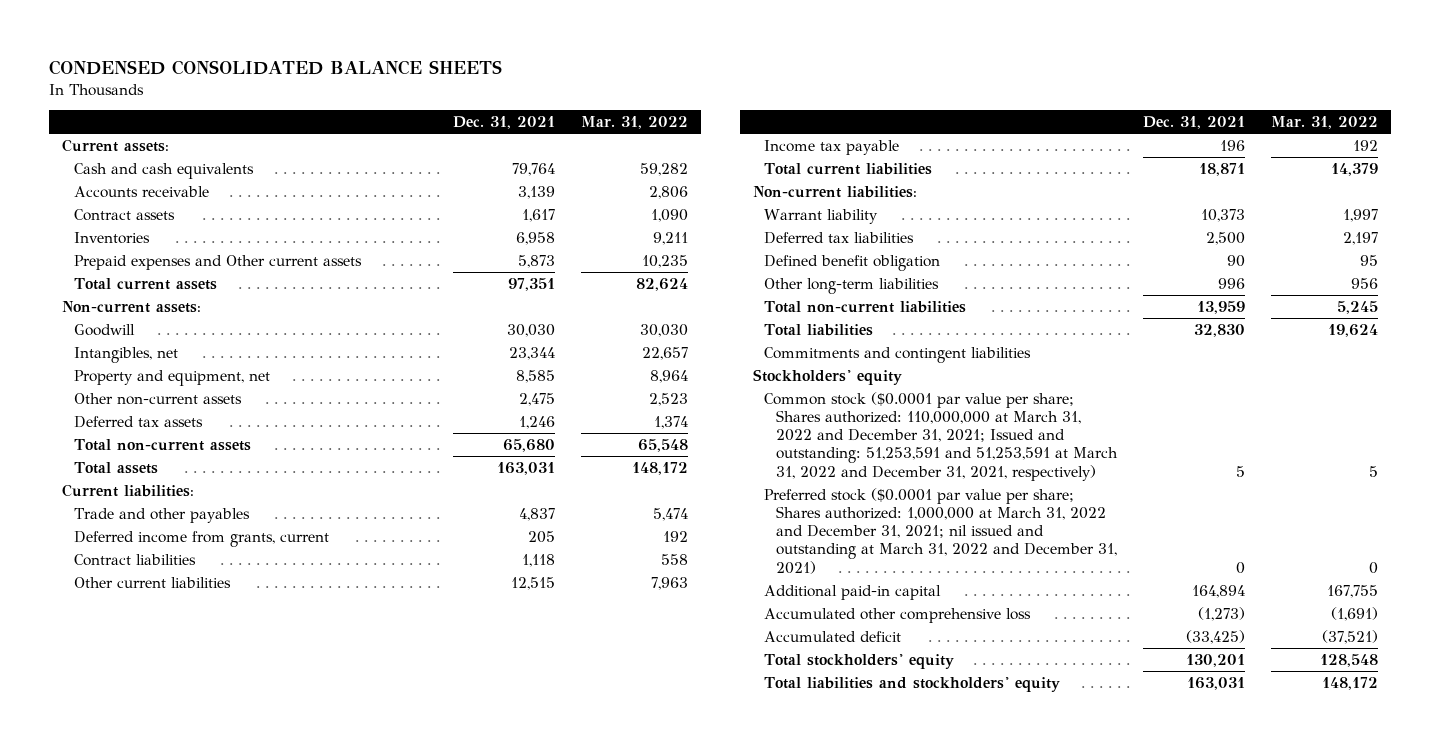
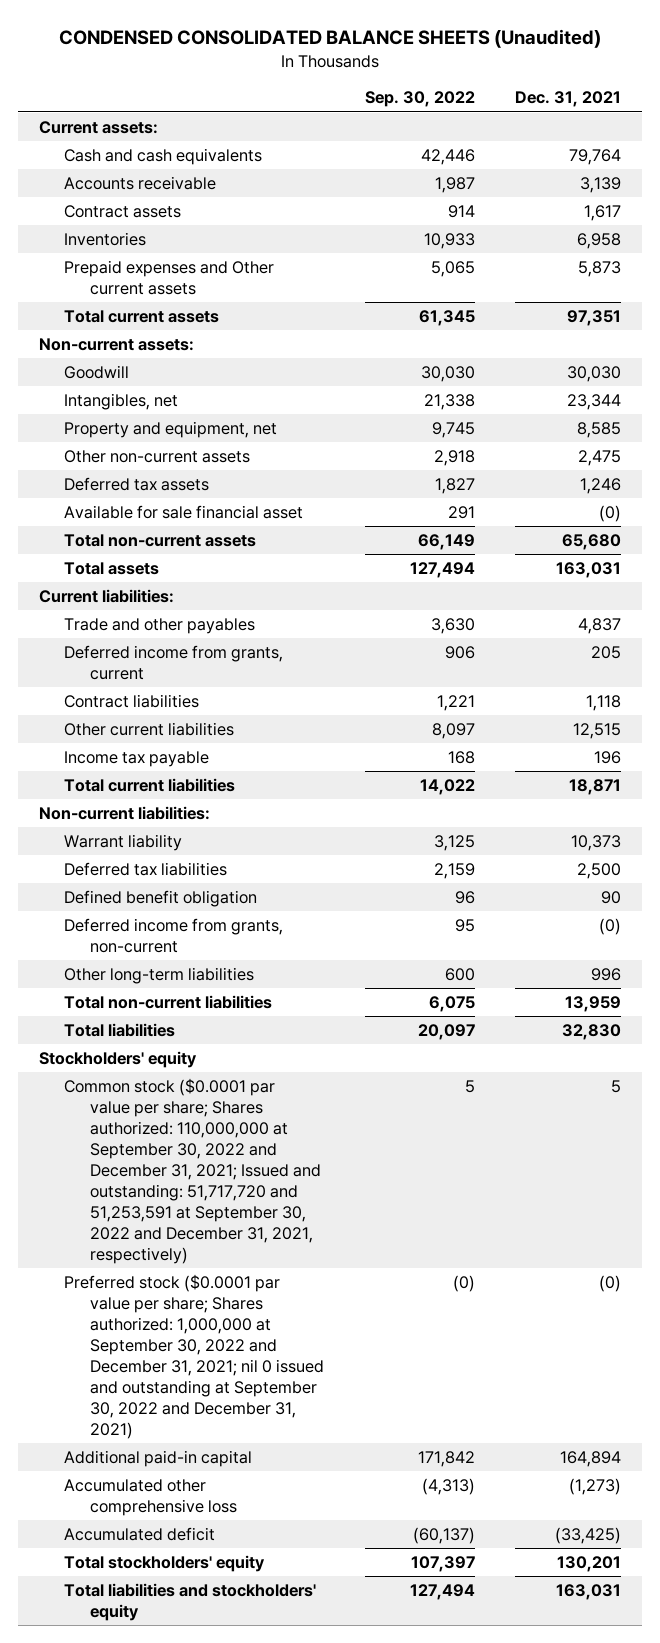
- CONDENSED CONSOLIDATED BALANCE SHEETS
+ CONDENSED CONSOLIDATED BALANCE SHEETS (Unaudited)
- | Dec. 31, 2021 | Mar. 31, 2022
+ | Sep. 30, 2022 | Dec. 31, 2021
+ Available for sale financial asset | 291 | (0)
+ Deferred income from grants, non-current | 95 | (0)
- Commitments and contingent liabilities
- Common stock ($0.0001 par value per share; Shares authorized: 110,000,000 at March 31, 2022 and December 31, 2021; Issued and outstanding: 51,253,591 and 51,253,591 at March 31, 2022 and December 31, 2021, respectively) | 5 | 5
- Preferred stock ($0.0001 par value per share; Shares authorized: 1,000,000 at March 31, 2022 and December 31, 2021; nil issued and outstanding at March 31, 2022 and December 31, 2021) | 0 | 0
+ Common stock ($0.0001 par value per share; Shares authorized: 110,000,000 at September 30, 2022 and December 31, 2021; Issued and outstanding: 51,717,720 and 51,253,591 at September 30, 2022 and December 31, 2021, respectively) | 5 | 5
+ Preferred stock ($0.0001 par value per share; Shares authorized: 1,000,000 at September 30, 2022 and December 31, 2021; nil 0 issued and outstanding at September 30, 2022 and December 31, 2021) | (0) | (0)

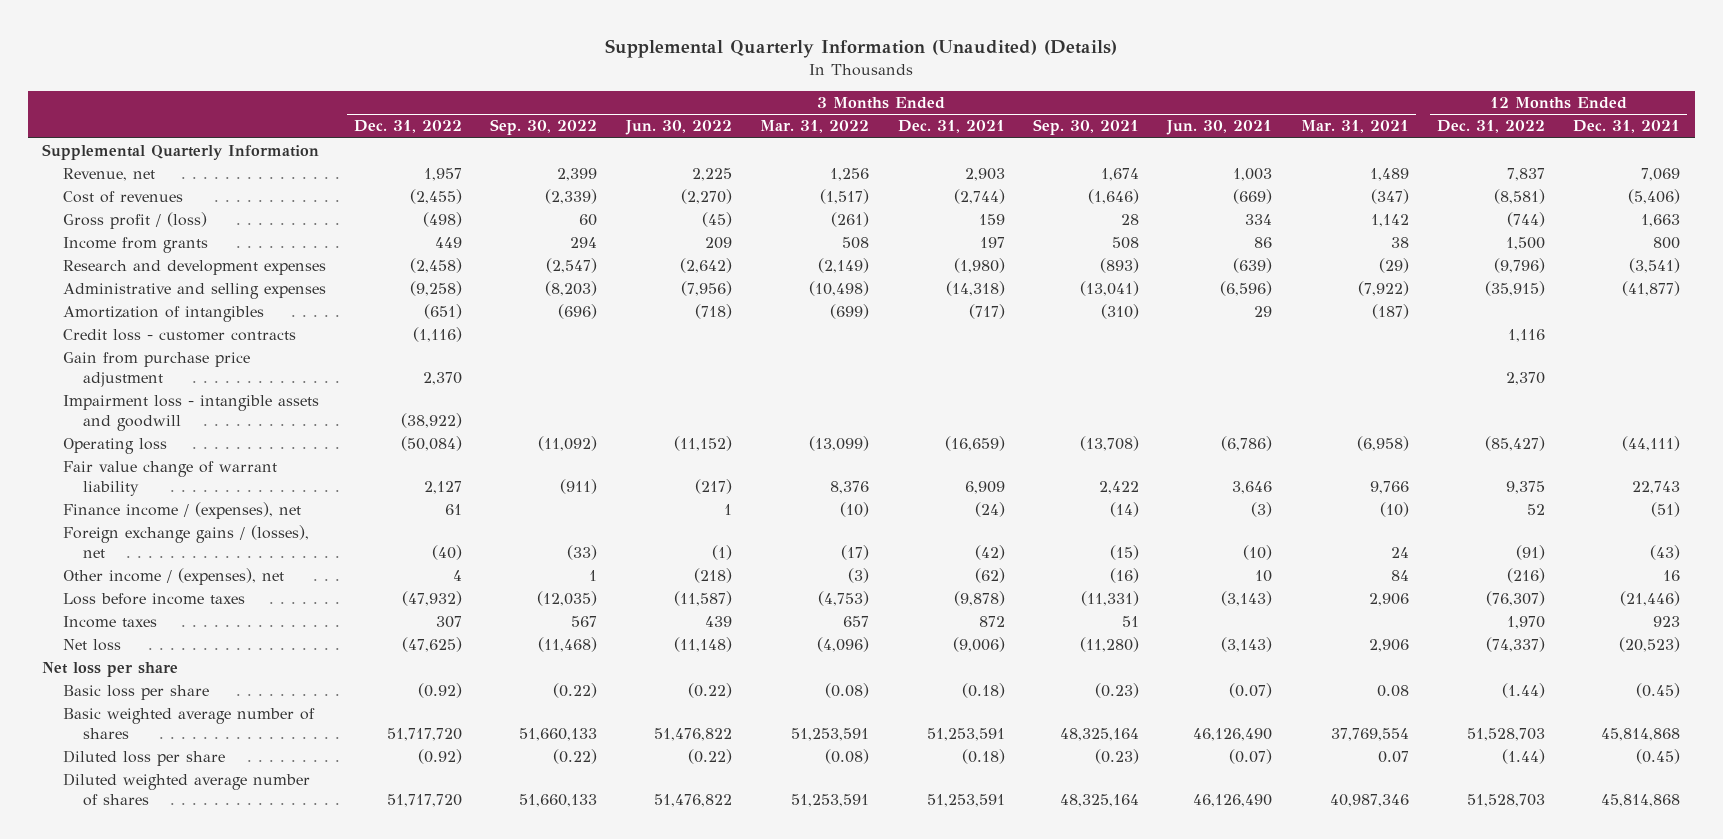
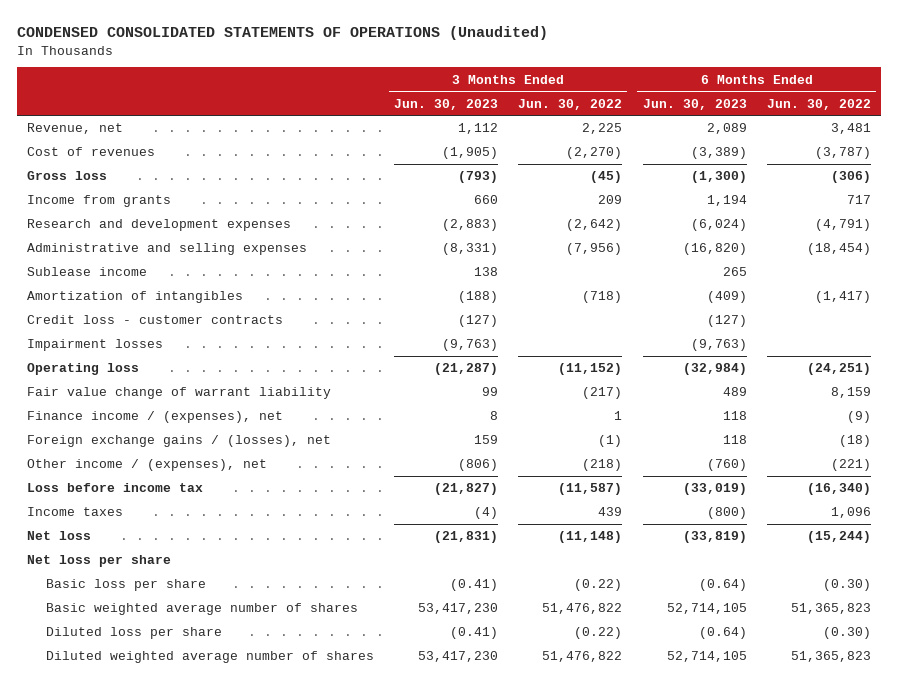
- Supplemental Quarterly Information (Unaudited) (Details)
+ CONDENSED CONSOLIDATED STATEMENTS OF OPERATIONS (Unaudited)
- | 3 Months Ended Dec. 31, 2022 | 3 Months Ended Sep. 30, 2022 | 3 Months Ended Jun. 30, 2022 | 3 Months Ended Mar. 31, 2022 | 3 Months Ended Dec. 31, 2021 | 3 Months Ended Sep. 30, 2021 | 3 Months Ended Jun. 30, 2021 | 3 Months Ended Mar. 31, 2021 | 12 Months Ended Dec. 31, 2022 | 12 Months Ended Dec. 31, 2021
+ | 3 Months Ended Jun. 30, 2023 | 3 Months Ended Jun. 30, 2022 | 6 Months Ended Jun. 30, 2023 | 6 Months Ended Jun. 30, 2022
- Supplemental Quarterly Information
- Gross profit / (loss) | (498) | 60 | (45) | (261) | 159 | 28 | 334 | 1,142 | (744) | 1,663
+ Gross loss | (793) | (45) | (1,300) | (306)
+ Sublease income | 138 | | 265 |
- Gain from purchase price adjustment | 2,370 | | | | | | | | 2,370 |
- Impairment loss - intangible assets and goodwill | (38,922) | | | | | | | | |
+ Impairment losses | (9,763) | | (9,763) |
- Loss before income taxes | (47,932) | (12,035) | (11,587) | (4,753) | (9,878) | (11,331) | (3,143) | 2,906 | (76,307) | (21,446)
+ Loss before income tax | (21,827) | (11,587) | (33,019) | (16,340)

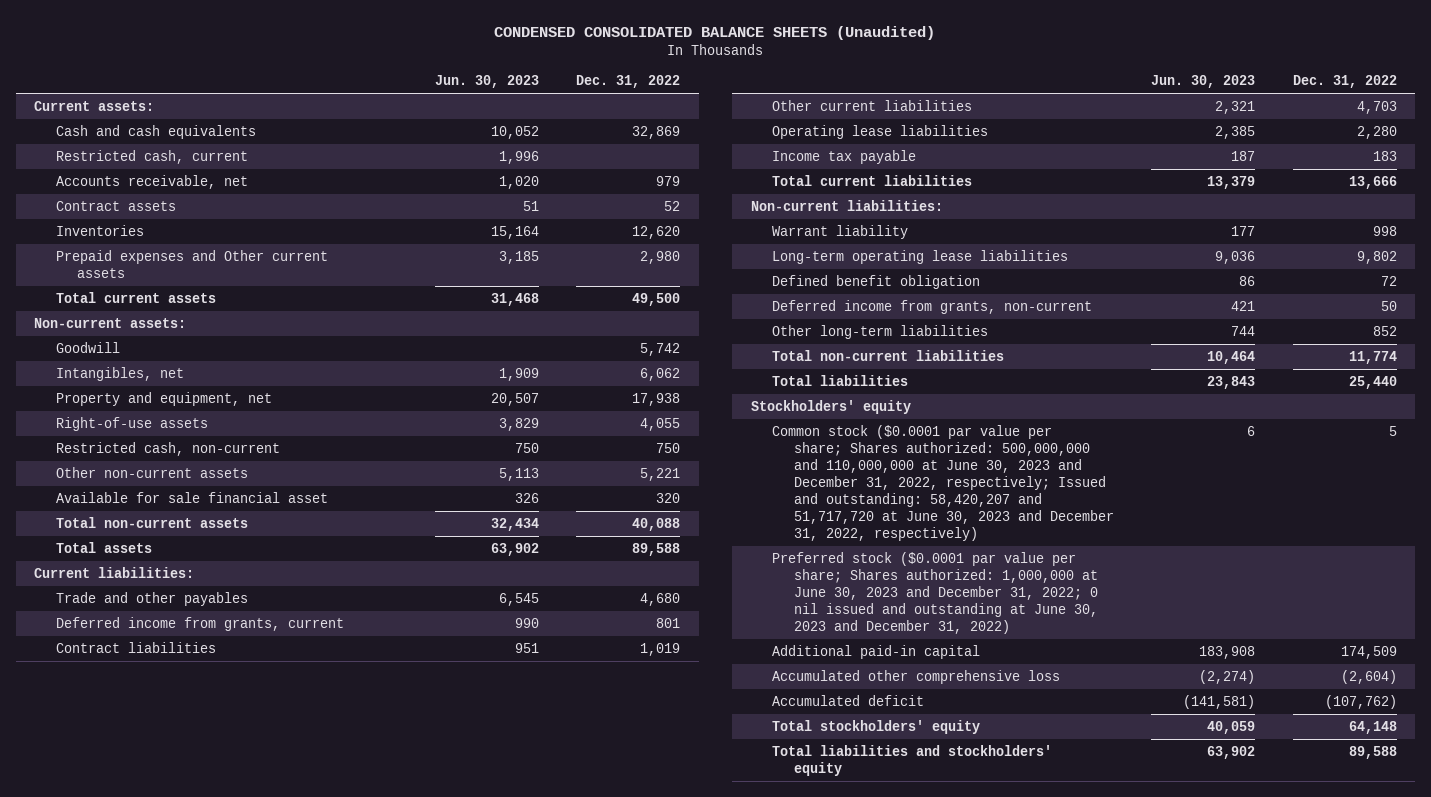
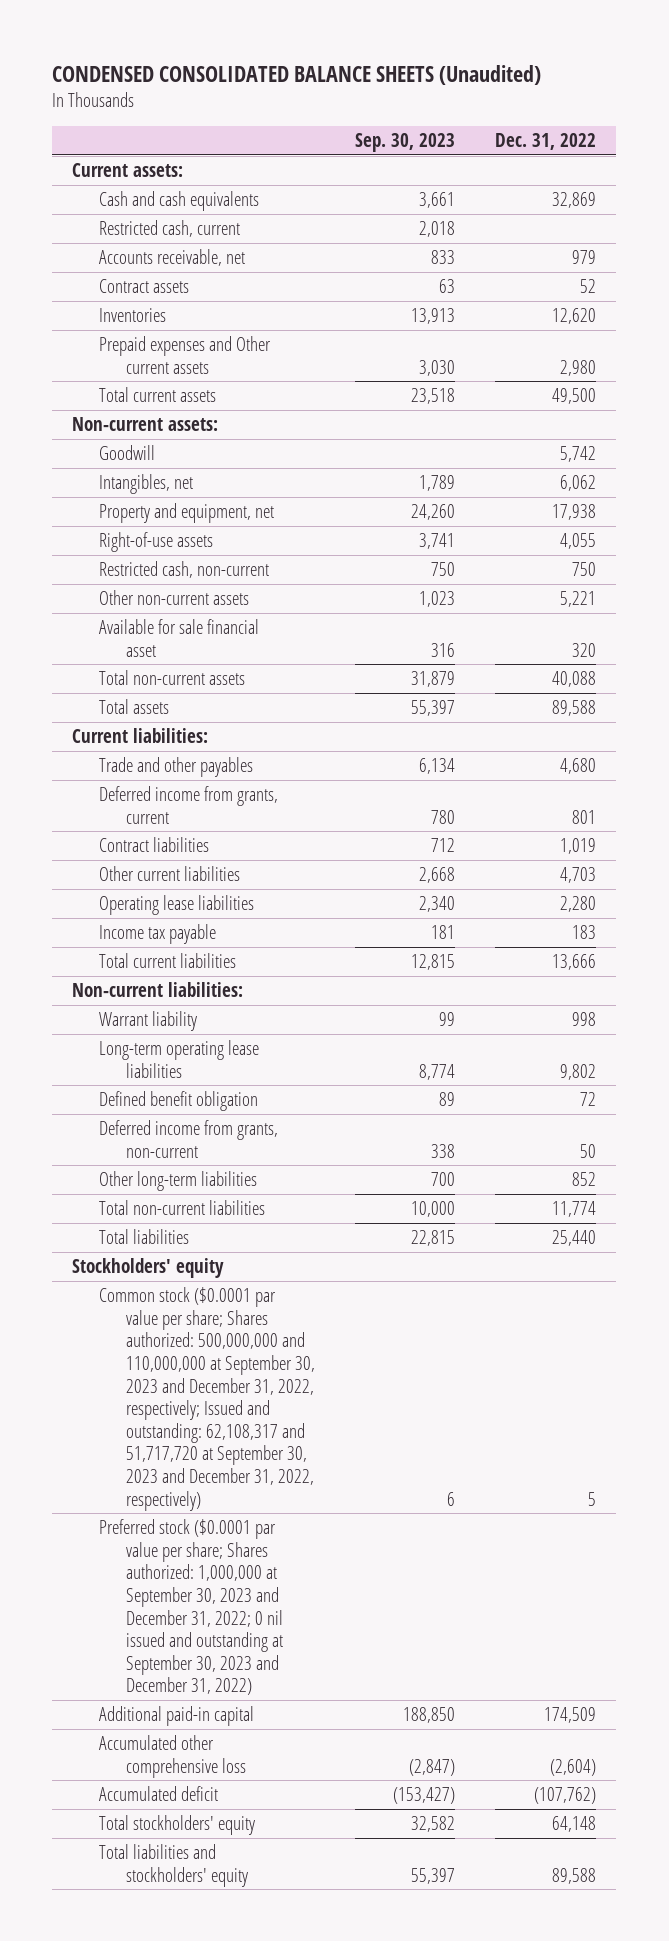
- | Jun. 30, 2023 | Dec. 31, 2022
+ | Sep. 30, 2023 | Dec. 31, 2022
- Common stock ($0.0001 par value per share; Shares authorized: 500,000,000 and 110,000,000 at June 30, 2023 and December 31, 2022, respectively; Issued and outstanding: 58,420,207 and 51,717,720 at June 30, 2023 and December 31, 2022, respectively) | 6 | 5
- Preferred stock ($0.0001 par value per share; Shares authorized: 1,000,000 at June 30, 2023 and December 31, 2022; 0 nil issued and outstanding at June 30, 2023 and December 31, 2022)
+ Common stock ($0.0001 par value per share; Shares authorized: 500,000,000 and 110,000,000 at September 30, 2023 and December 31, 2022, respectively; Issued and outstanding: 62,108,317 and 51,717,720 at September 30, 2023 and December 31, 2022, respectively) | 6 | 5
+ Preferred stock ($0.0001 par value per share; Shares authorized: 1,000,000 at September 30, 2023 and December 31, 2022; 0 nil issued and outstanding at September 30, 2023 and December 31, 2022)

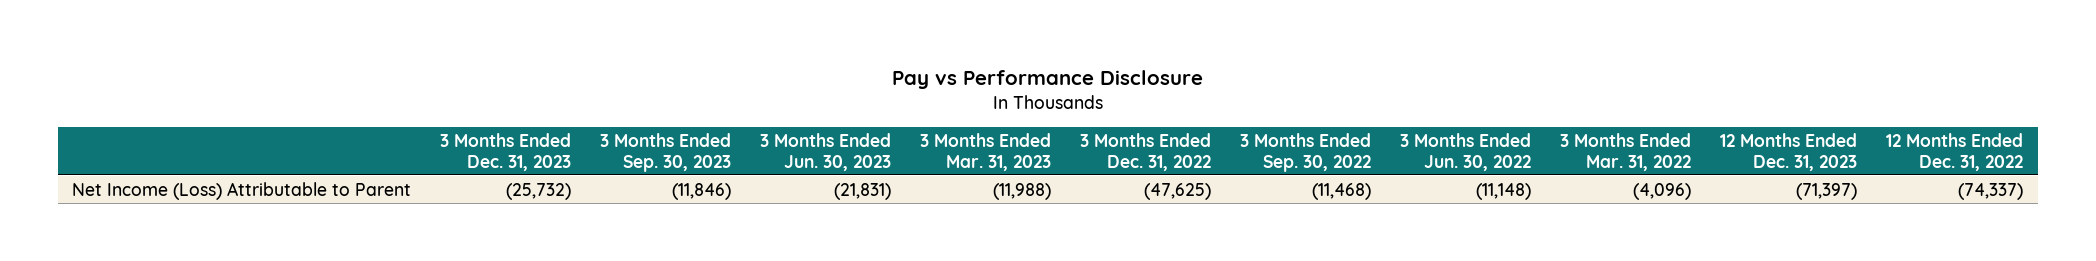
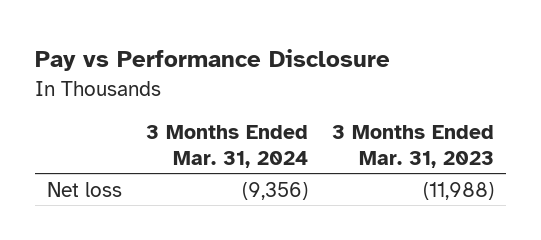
- | 3 Months Ended Dec. 31, 2023 | 3 Months Ended Sep. 30, 2023 | 3 Months Ended Jun. 30, 2023 | 3 Months Ended Mar. 31, 2023 | 3 Months Ended Dec. 31, 2022 | 3 Months Ended Sep. 30, 2022 | 3 Months Ended Jun. 30, 2022 | 3 Months Ended Mar. 31, 2022 | 12 Months Ended Dec. 31, 2023 | 12 Months Ended Dec. 31, 2022
+ | 3 Months Ended Mar. 31, 2024 | 3 Months Ended Mar. 31, 2023
- Net Income (Loss) Attributable to Parent | (25,732) | (11,846) | (21,831) | (11,988) | (47,625) | (11,468) | (11,148) | (4,096) | (71,397) | (74,337)
+ Net loss | (9,356) | (11,988)

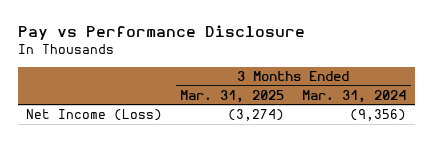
- | 3 Months Ended Mar. 31, 2024 | 3 Months Ended Mar. 31, 2023
+ | 3 Months Ended Mar. 31, 2025 | 3 Months Ended Mar. 31, 2024
- Net loss | (9,356) | (11,988)
+ Net Income (Loss) | (3,274) | (9,356)

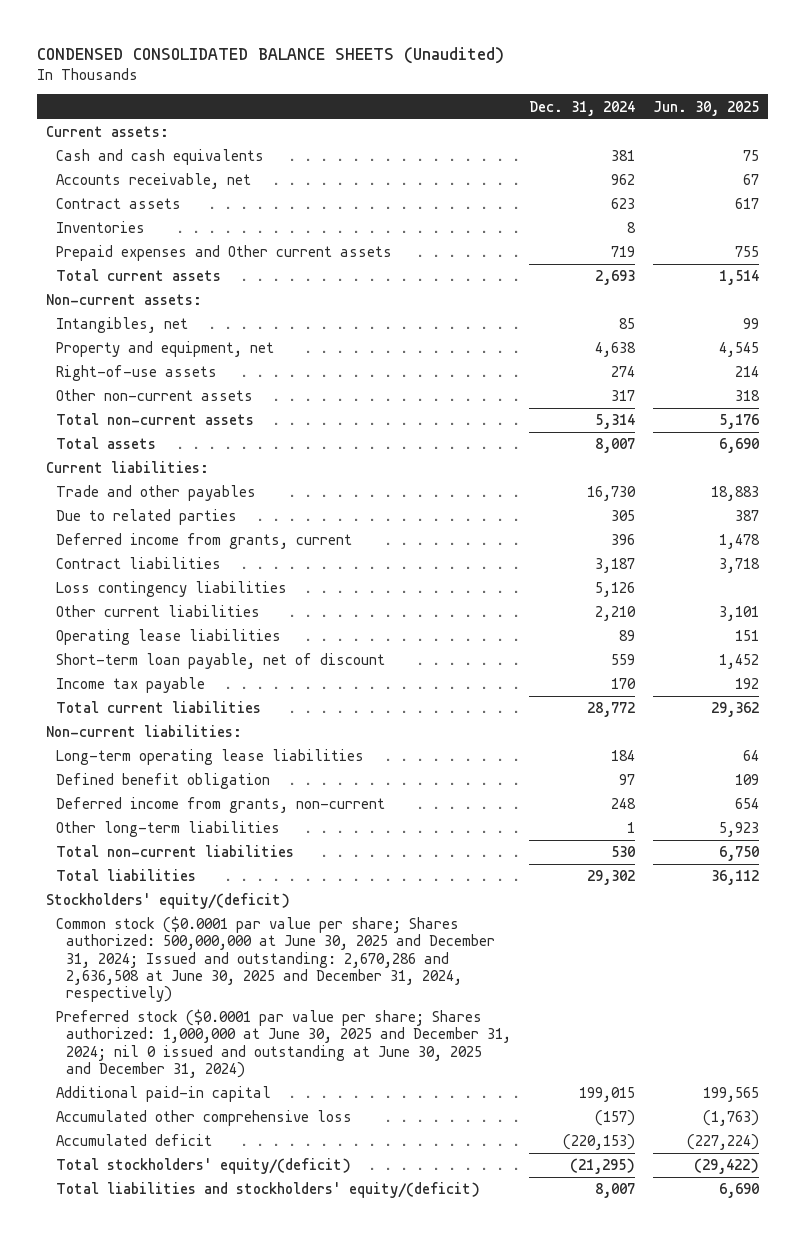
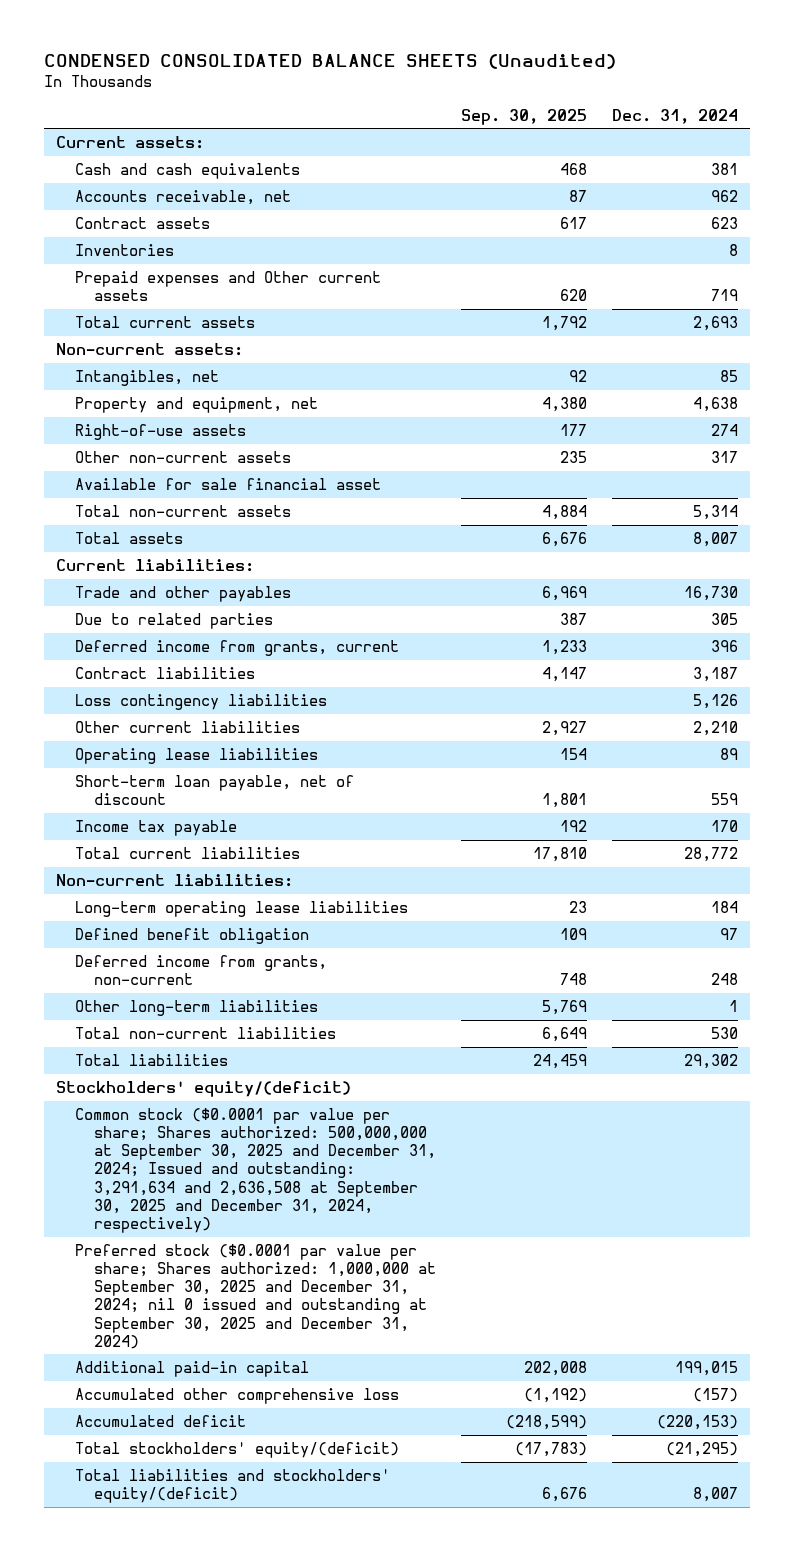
- | Dec. 31, 2024 | Jun. 30, 2025
+ | Sep. 30, 2025 | Dec. 31, 2024
+ Available for sale financial asset
- Common stock ($0.0001 par value per share; Shares authorized: 500,000,000 at June 30, 2025 and December 31, 2024; Issued and outstanding: 2,670,286 and 2,636,508 at June 30, 2025 and December 31, 2024, respectively)
- Preferred stock ($0.0001 par value per share; Shares authorized: 1,000,000 at June 30, 2025 and December 31, 2024; nil 0 issued and outstanding at June 30, 2025 and December 31, 2024)
+ Common stock ($0.0001 par value per share; Shares authorized: 500,000,000 at September 30, 2025 and December 31, 2024; Issued and outstanding: 3,291,634 and 2,636,508 at September 30, 2025 and December 31, 2024, respectively)
+ Preferred stock ($0.0001 par value per share; Shares authorized: 1,000,000 at September 30, 2025 and December 31, 2024; nil 0 issued and outstanding at September 30, 2025 and December 31, 2024)

